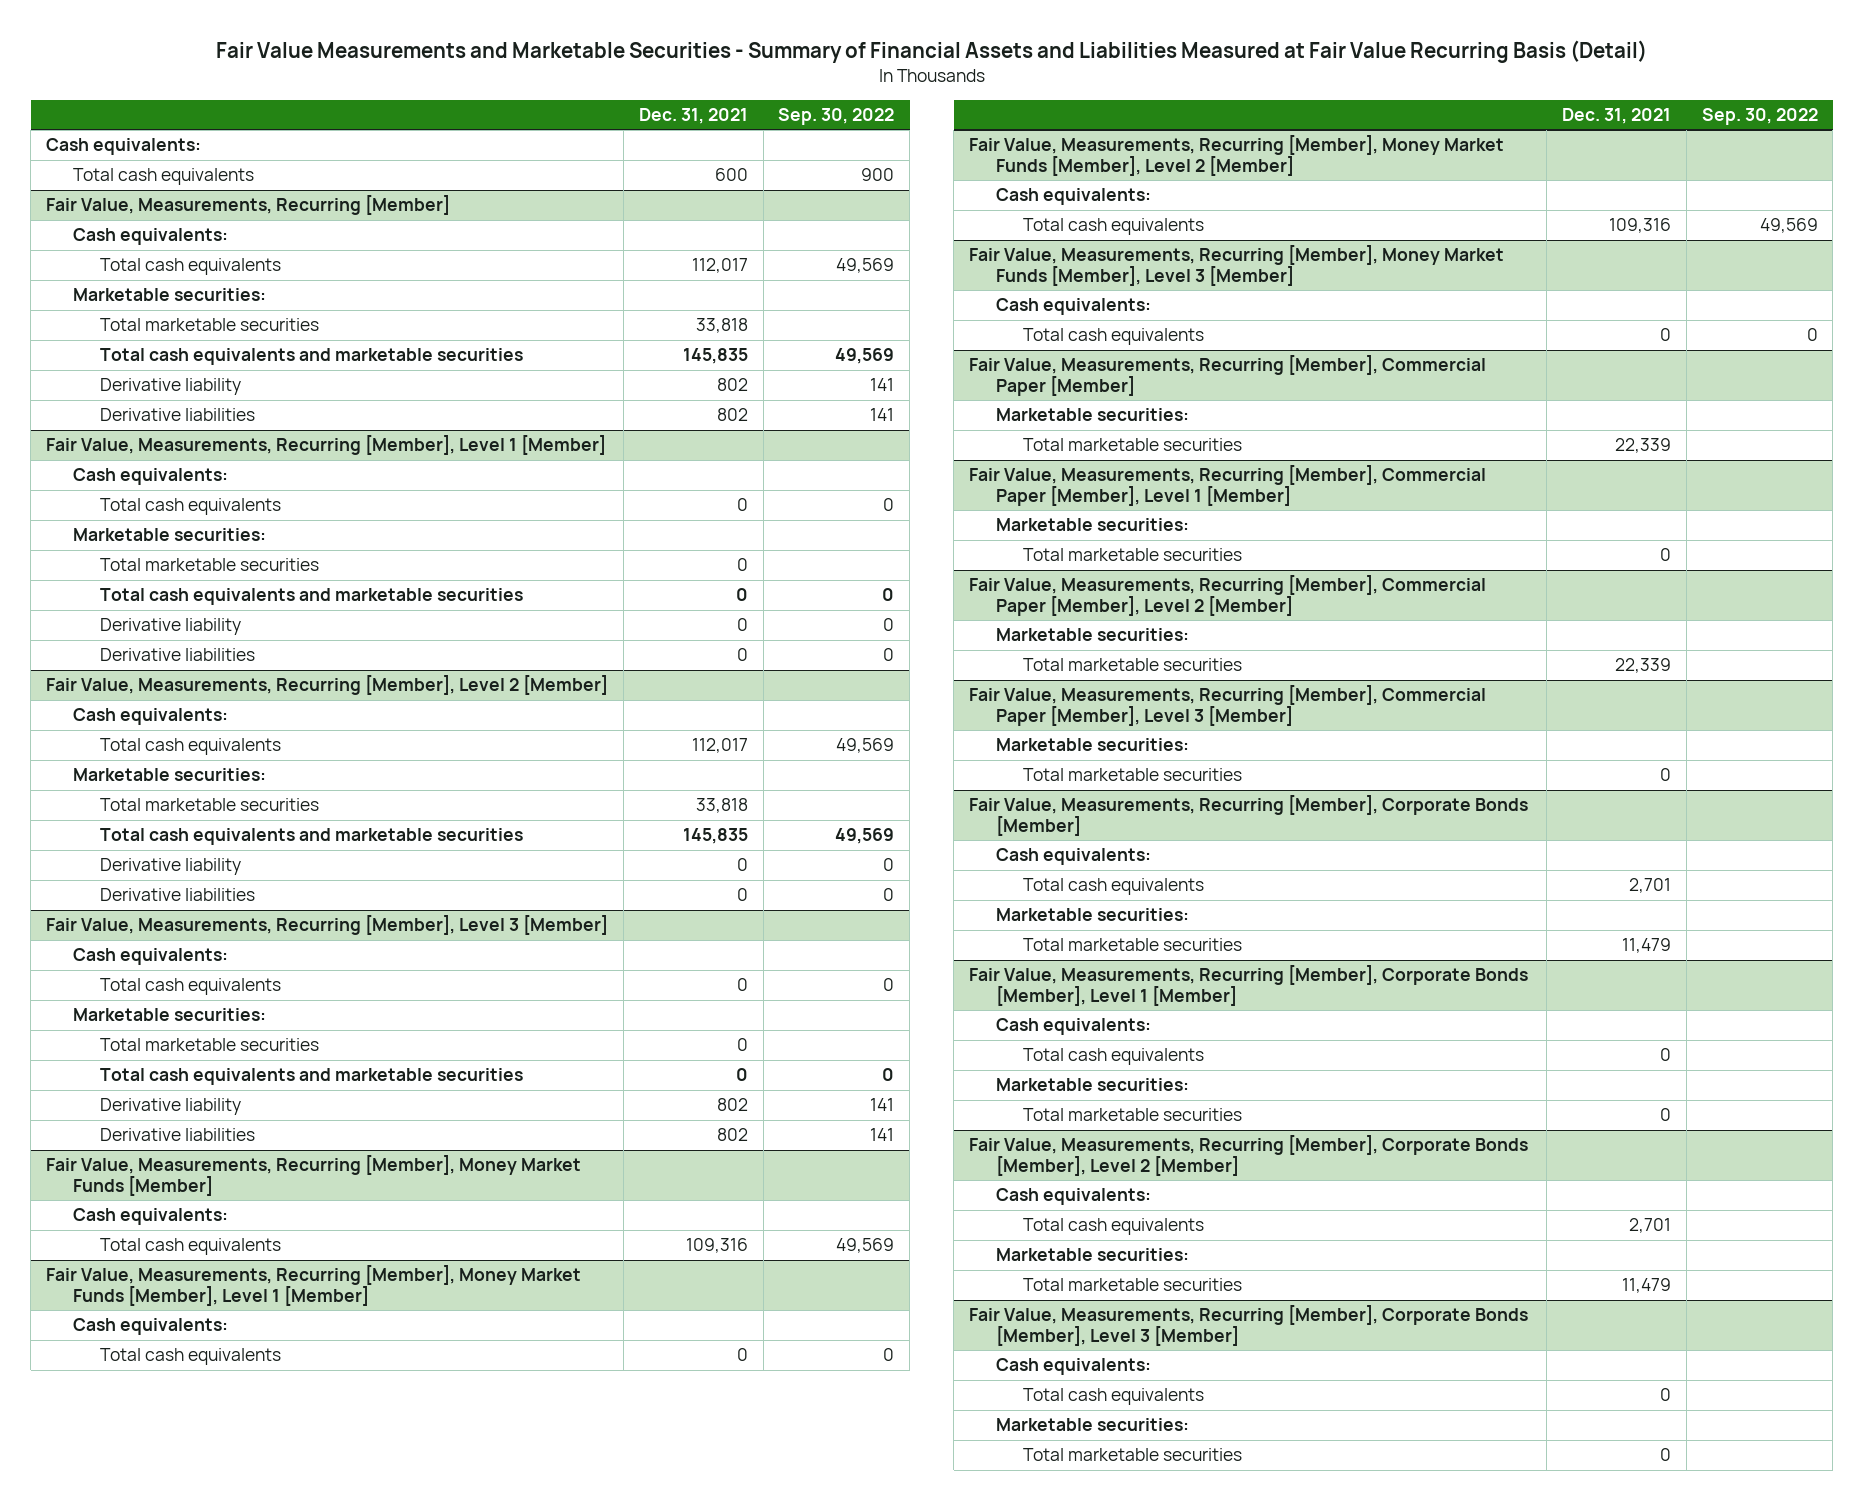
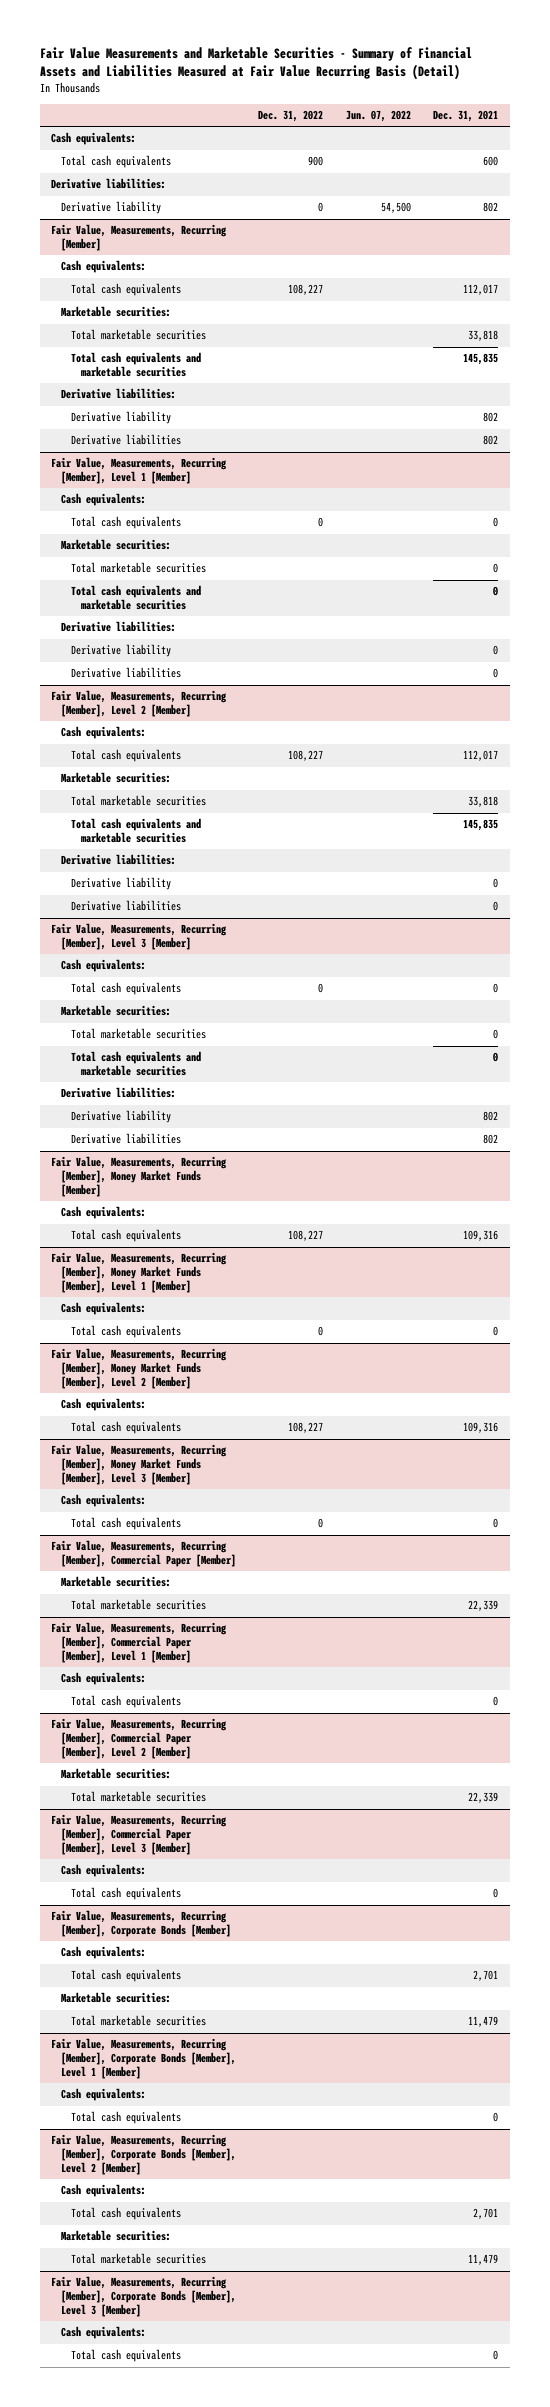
- | Dec. 31, 2021 | Sep. 30, 2022
+ | Dec. 31, 2022 | Jun. 07, 2022 | Dec. 31, 2021
+ Derivative liabilities:
+ Derivative liability | 0 | 54,500 | 802
@ Fair Value, Measurements, Recurring [Member]
+ Derivative liabilities:
@ Fair Value, Measurements, Recurring [Member], Level 1 [Member]
+ Derivative liabilities:
@ Fair Value, Measurements, Recurring [Member], Level 2 [Member]
+ Derivative liabilities:
@ Fair Value, Measurements, Recurring [Member], Level 3 [Member]
+ Derivative liabilities:
@ Fair Value, Measurements, Recurring [Member], Commercial Paper [Member], Level 1 [Member]
- Marketable securities:
- Total marketable securities | 0 |
+ Cash equivalents:
+ Total cash equivalents | | | 0
@ Fair Value, Measurements, Recurring [Member], Commercial Paper [Member], Level 3 [Member]
- Marketable securities:
- Total marketable securities | 0 |
+ Cash equivalents:
+ Total cash equivalents | | | 0
@ Fair Value, Measurements, Recurring [Member], Corporate Bonds [Member], Level 1 [Member]
- Marketable securities:
- Total marketable securities | 0 |
@ Fair Value, Measurements, Recurring [Member], Corporate Bonds [Member], Level 3 [Member]
- Marketable securities:
- Total marketable securities | 0 |

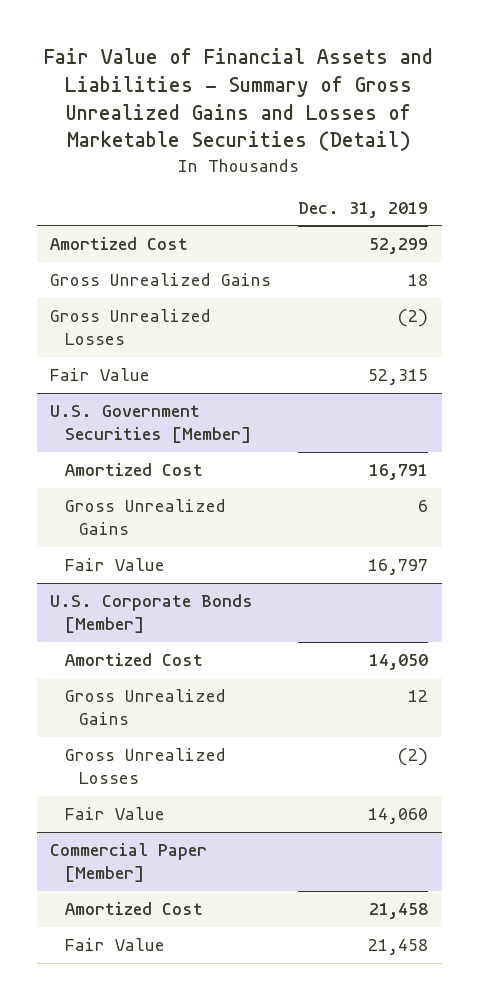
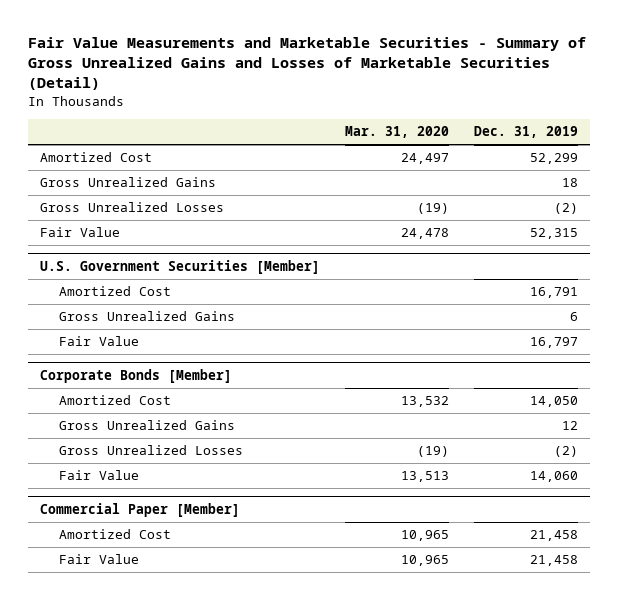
- Fair Value of Financial Assets and Liabilities - Summary of Gross Unrealized Gains and Losses of Marketable Securities (Detail)
+ Fair Value Measurements and Marketable Securities - Summary of Gross Unrealized Gains and Losses of Marketable Securities (Detail)
- | Dec. 31, 2019
+ | Mar. 31, 2020 | Dec. 31, 2019
- U.S. Corporate Bonds [Member]
+ Corporate Bonds [Member]

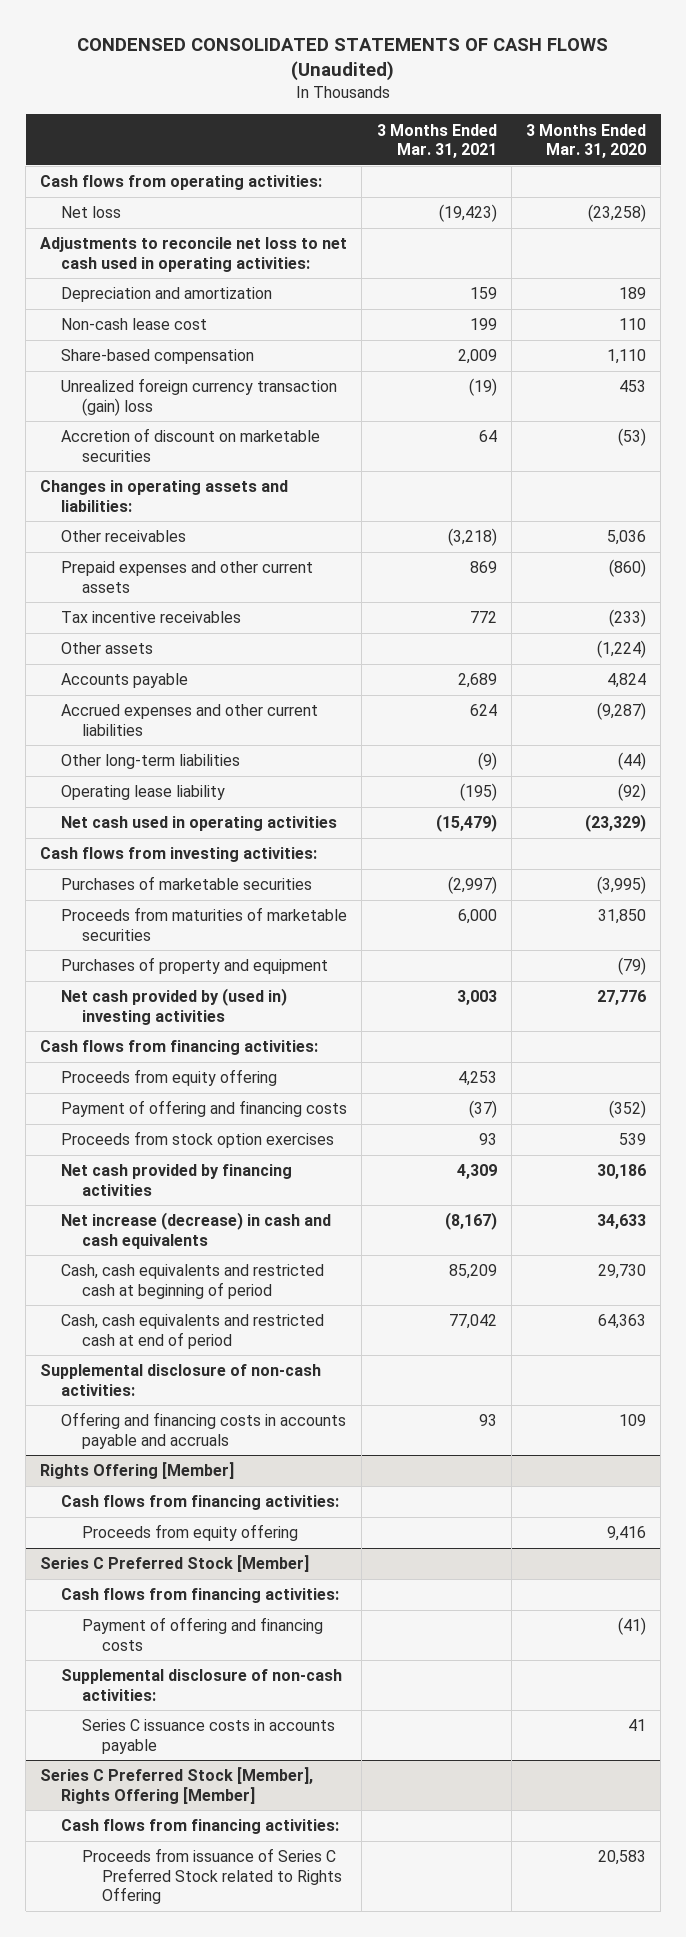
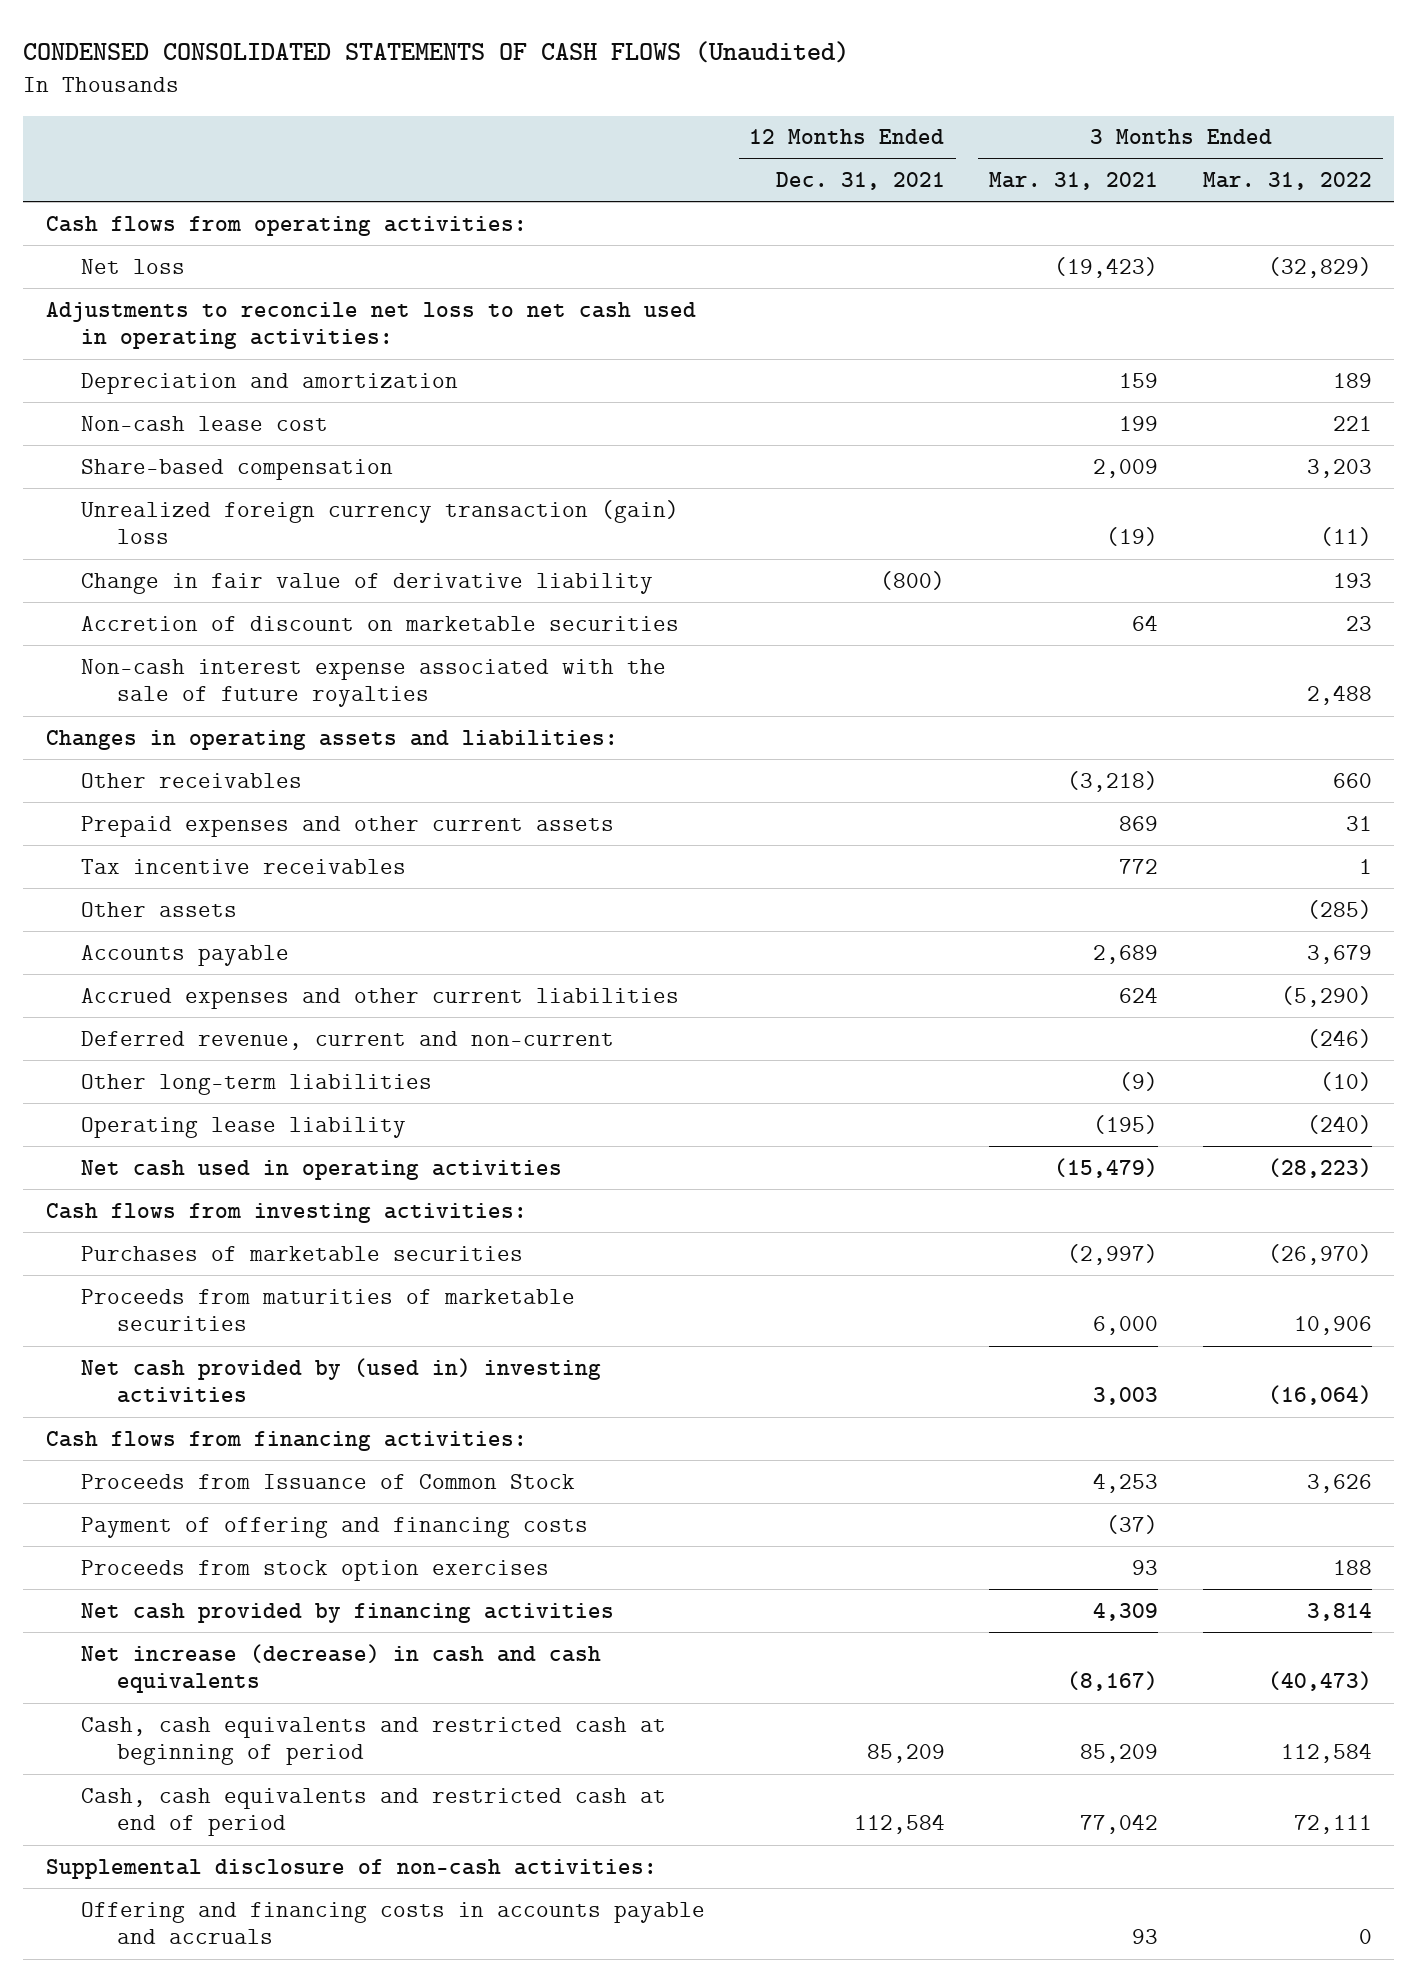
- | 3 Months Ended Mar. 31, 2021 | 3 Months Ended Mar. 31, 2020
+ | 12 Months Ended Dec. 31, 2021 | 3 Months Ended Mar. 31, 2021 | 3 Months Ended Mar. 31, 2022
+ Change in fair value of derivative liability | (800) | | 193
+ Non-cash interest expense associated with the sale of future royalties | | | 2,488
+ Deferred revenue, current and non-current | | | (246)
- Purchases of property and equipment | | (79)
- Proceeds from equity offering | 4,253 |
+ Proceeds from Issuance of Common Stock | | 4,253 | 3,626
- Rights Offering [Member]
- Cash flows from financing activities:
- Proceeds from equity offering | | 9,416
- Series C Preferred Stock [Member]
- Cash flows from financing activities:
- Payment of offering and financing costs | | (41)
- Supplemental disclosure of non-cash activities:
- Series C issuance costs in accounts payable | | 41
- Series C Preferred Stock [Member], Rights Offering [Member]
- Cash flows from financing activities:
- Proceeds from issuance of Series C Preferred Stock related to Rights Offering | | 20,583

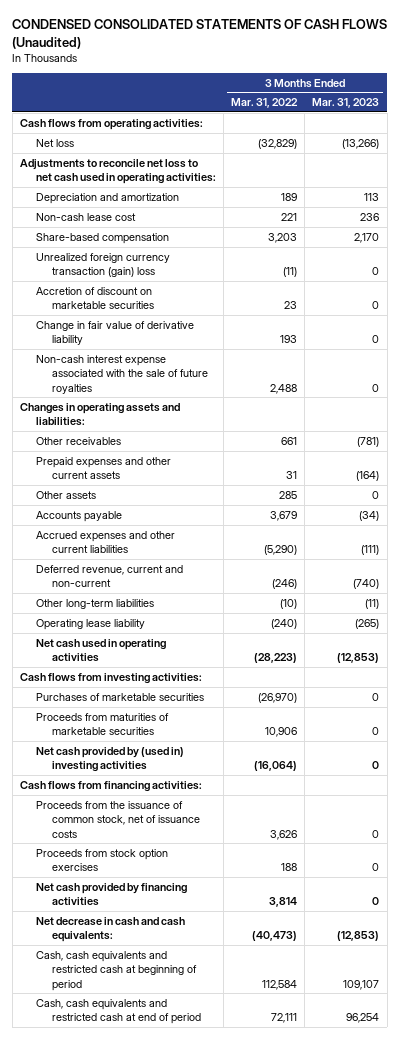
- | 12 Months Ended Dec. 31, 2021 | 3 Months Ended Mar. 31, 2021 | 3 Months Ended Mar. 31, 2022
+ | 3 Months Ended Mar. 31, 2022 | 3 Months Ended Mar. 31, 2023
moved down: Change in fair value of derivative liability | 193 | 0
- Other receivables | | (3,218) | 660
+ Other receivables | 661 | (781)
- Tax incentive receivables | | 772 | 1
- Other assets | | | (285)
+ Other assets | 285 | 0
- Proceeds from Issuance of Common Stock | | 4,253 | 3,626
- Payment of offering and financing costs | | (37) |
+ Proceeds from the issuance of common stock, net of issuance costs | 3,626 | 0
- Net increase (decrease) in cash and cash equivalents | | (8,167) | (40,473)
+ Net decrease in cash and cash equivalents: | (40,473) | (12,853)
- Supplemental disclosure of non-cash activities:
- Offering and financing costs in accounts payable and accruals | | 93 | 0

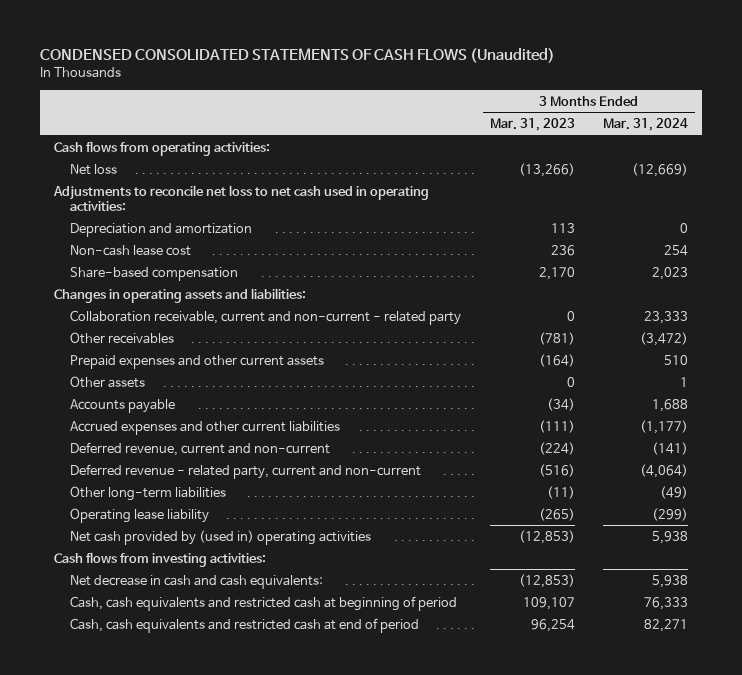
- | 3 Months Ended Mar. 31, 2022 | 3 Months Ended Mar. 31, 2023
+ | 3 Months Ended Mar. 31, 2023 | 3 Months Ended Mar. 31, 2024
- Unrealized foreign currency transaction (gain) loss | (11) | 0
- Accretion of discount on marketable securities | 23 | 0
- Change in fair value of derivative liability | 193 | 0
- Non-cash interest expense associated with the sale of future royalties | 2,488 | 0
+ Collaboration receivable, current and non-current - related party | 0 | 23,333
- Deferred revenue, current and non-current | (246) | (740)
+ Deferred revenue, current and non-current | (224) | (141)
+ Deferred revenue - related party, current and non-current | (516) | (4,064)
- Net cash used in operating activities | (28,223) | (12,853)
+ Net cash provided by (used in) operating activities | (12,853) | 5,938
- Purchases of marketable securities | (26,970) | 0
- Proceeds from maturities of marketable securities | 10,906 | 0
- Net cash provided by (used in) investing activities | (16,064) | 0
- Cash flows from financing activities:
- Proceeds from the issuance of common stock, net of issuance costs | 3,626 | 0
- Proceeds from stock option exercises | 188 | 0
- Net cash provided by financing activities | 3,814 | 0

